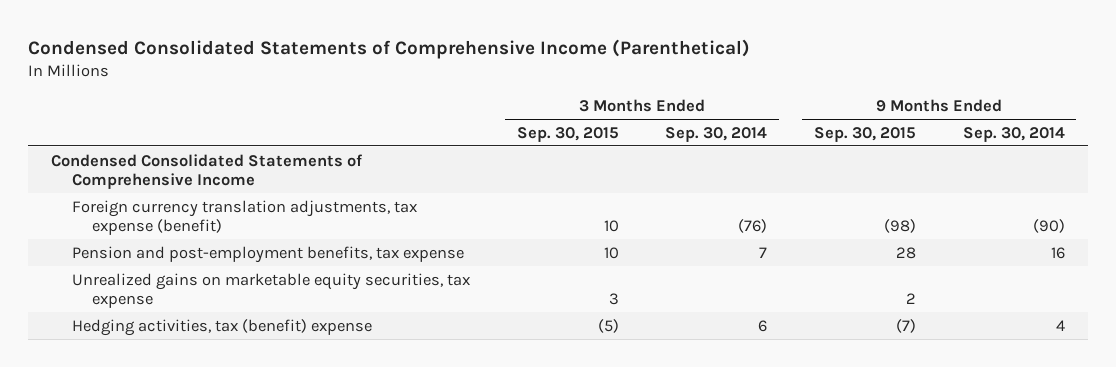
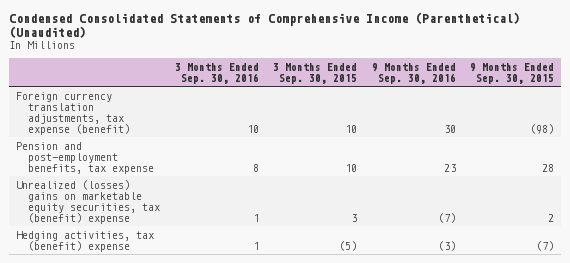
- Condensed Consolidated Statements of Comprehensive Income (Parenthetical)
+ Condensed Consolidated Statements of Comprehensive Income (Parenthetical) (Unaudited)
- | 3 Months Ended Sep. 30, 2015 | 3 Months Ended Sep. 30, 2014 | 9 Months Ended Sep. 30, 2015 | 9 Months Ended Sep. 30, 2014
+ | 3 Months Ended Sep. 30, 2016 | 3 Months Ended Sep. 30, 2015 | 9 Months Ended Sep. 30, 2016 | 9 Months Ended Sep. 30, 2015
- Condensed Consolidated Statements of Comprehensive Income
- Unrealized gains on marketable equity securities, tax expense | 3 | | 2 |
+ Unrealized (losses) gains on marketable equity securities, tax (benefit) expense | 1 | 3 | (7) | 2

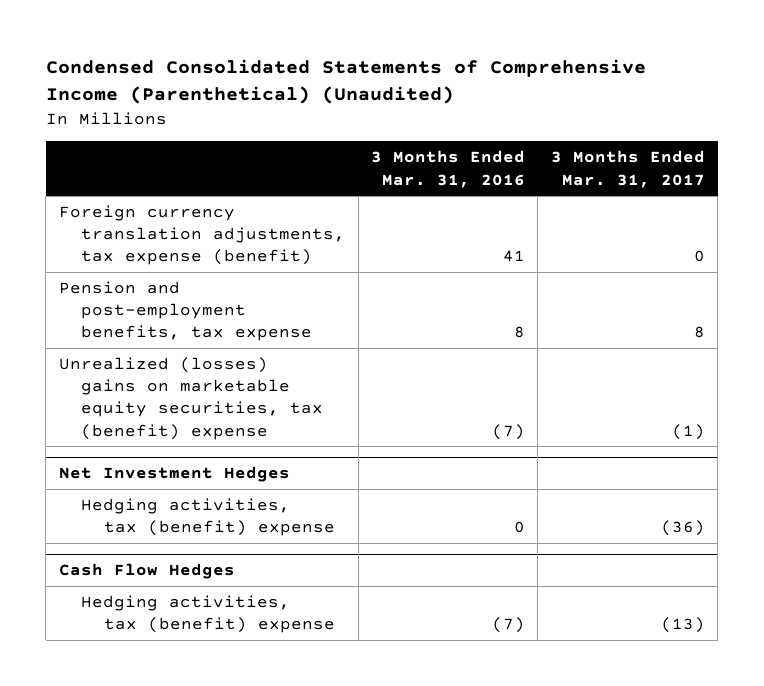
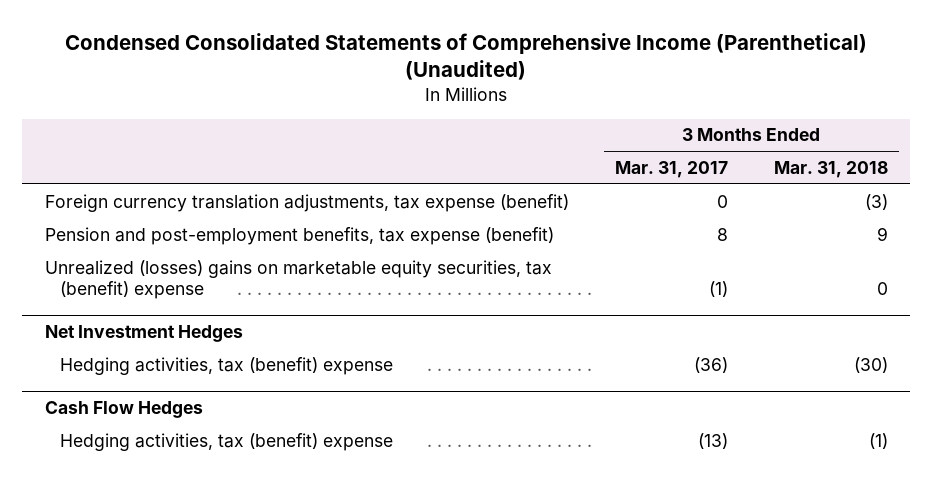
- | 3 Months Ended Mar. 31, 2016 | 3 Months Ended Mar. 31, 2017
+ | 3 Months Ended Mar. 31, 2017 | 3 Months Ended Mar. 31, 2018
- Pension and post-employment benefits, tax expense | 8 | 8
+ Pension and post-employment benefits, tax expense (benefit) | 8 | 9

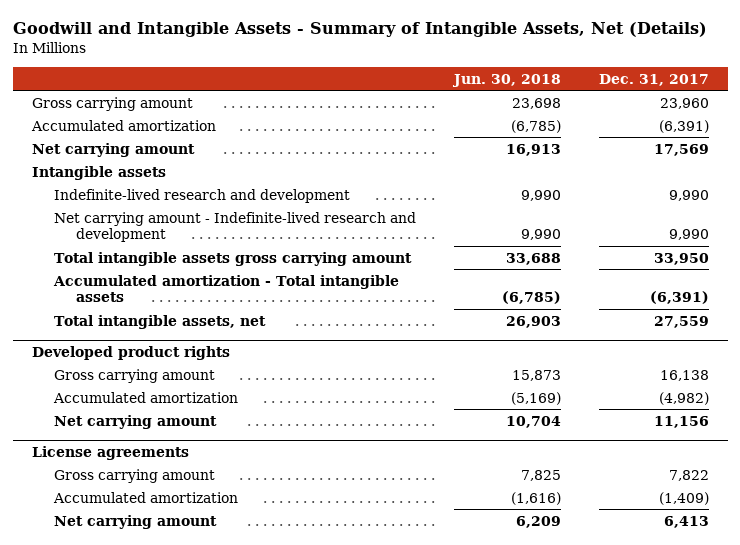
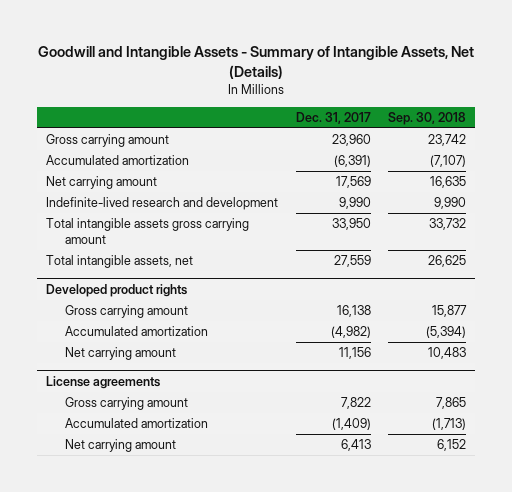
- | Jun. 30, 2018 | Dec. 31, 2017
+ | Dec. 31, 2017 | Sep. 30, 2018
- Intangible assets
- Net carrying amount - Indefinite-lived research and development | 9,990 | 9,990
- Accumulated amortization - Total intangible assets | (6,785) | (6,391)

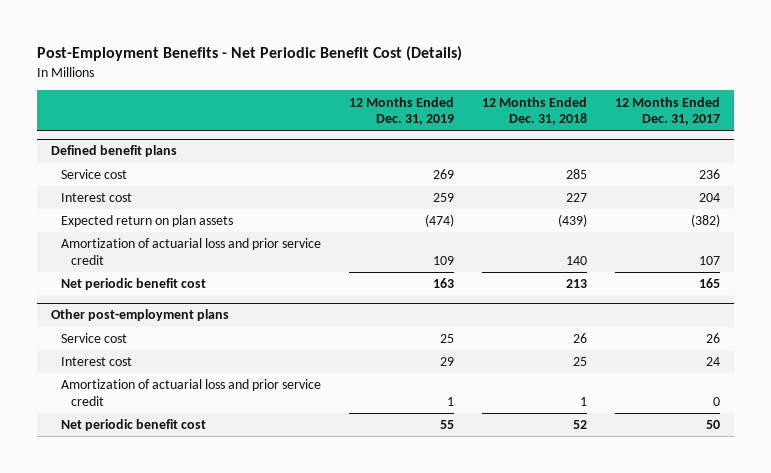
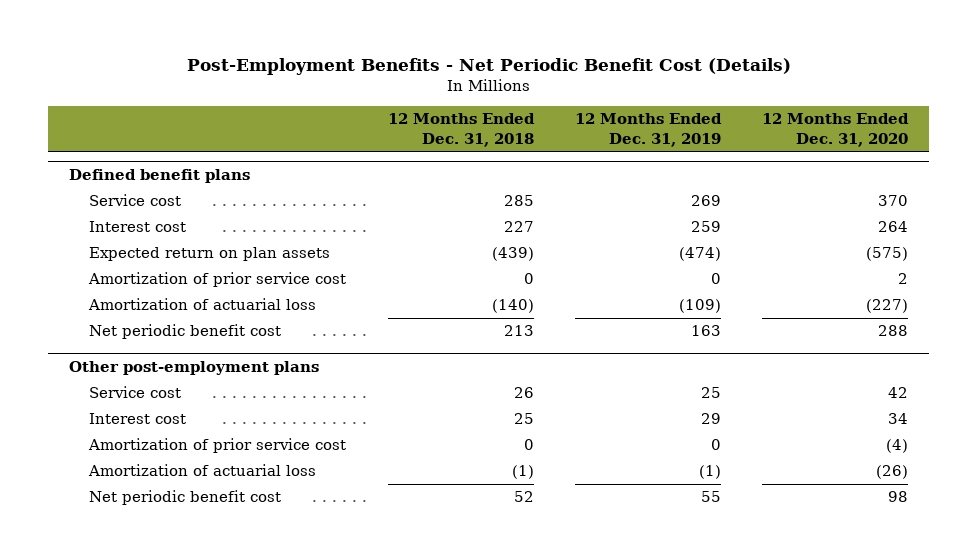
- | 12 Months Ended Dec. 31, 2019 | 12 Months Ended Dec. 31, 2018 | 12 Months Ended Dec. 31, 2017
+ | 12 Months Ended Dec. 31, 2018 | 12 Months Ended Dec. 31, 2019 | 12 Months Ended Dec. 31, 2020
@ Defined benefit plans
- Amortization of actuarial loss and prior service credit | 109 | 140 | 107
+ Amortization of prior service cost | 0 | 0 | 2
+ Amortization of actuarial loss | (140) | (109) | (227)
@ Other post-employment plans
- Amortization of actuarial loss and prior service credit | 1 | 1 | 0
+ Amortization of prior service cost | 0 | 0 | (4)
+ Amortization of actuarial loss | (1) | (1) | (26)

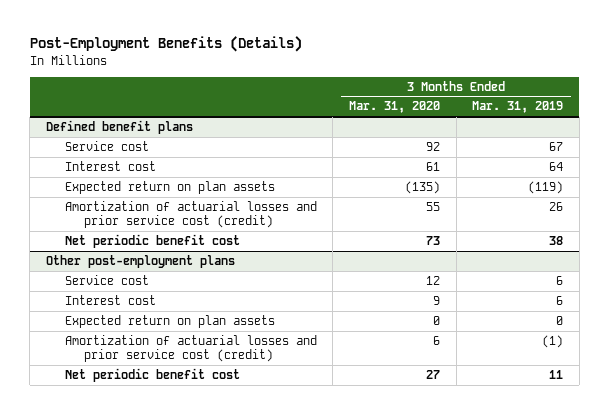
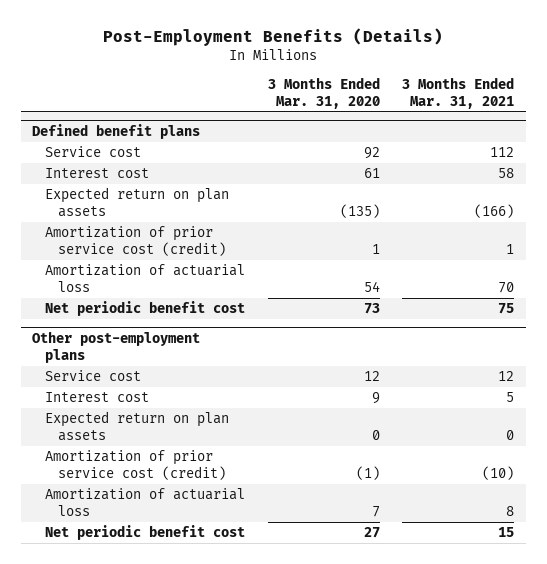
- | 3 Months Ended Mar. 31, 2020 | 3 Months Ended Mar. 31, 2019
+ | 3 Months Ended Mar. 31, 2020 | 3 Months Ended Mar. 31, 2021
@ Defined benefit plans
- Amortization of actuarial losses and prior service cost (credit) | 55 | 26
+ Amortization of prior service cost (credit) | 1 | 1
+ Amortization of actuarial loss | 54 | 70
@ Other post-employment plans
- Amortization of actuarial losses and prior service cost (credit) | 6 | (1)
+ Amortization of prior service cost (credit) | (1) | (10)
+ Amortization of actuarial loss | 7 | 8

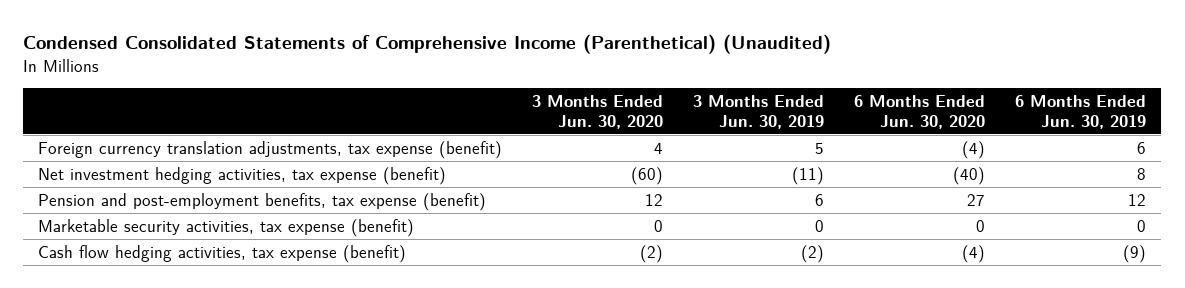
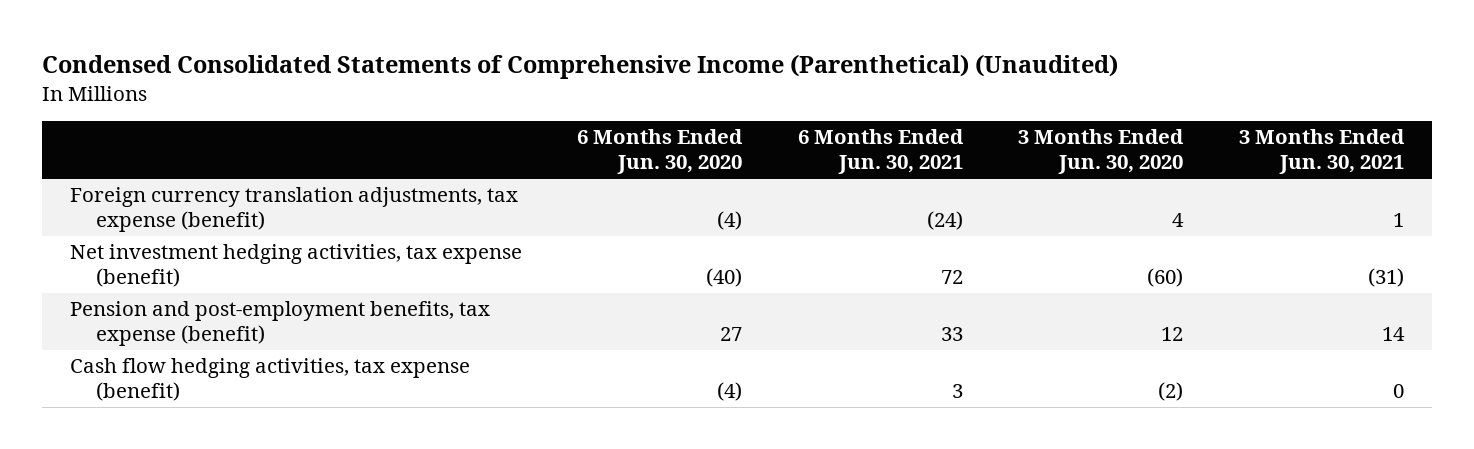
- | 3 Months Ended Jun. 30, 2020 | 3 Months Ended Jun. 30, 2019 | 6 Months Ended Jun. 30, 2020 | 6 Months Ended Jun. 30, 2019
+ | 6 Months Ended Jun. 30, 2020 | 6 Months Ended Jun. 30, 2021 | 3 Months Ended Jun. 30, 2020 | 3 Months Ended Jun. 30, 2021
- Marketable security activities, tax expense (benefit) | 0 | 0 | 0 | 0

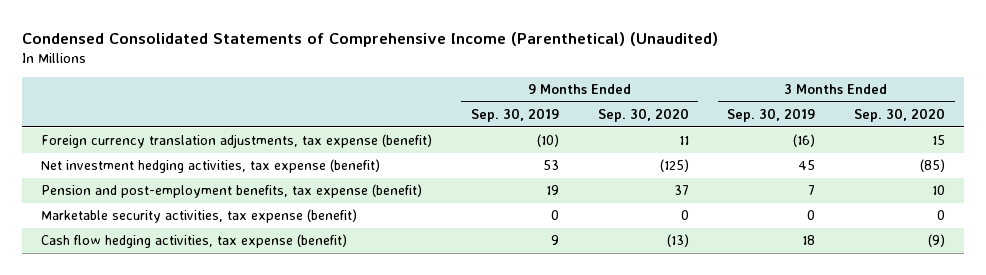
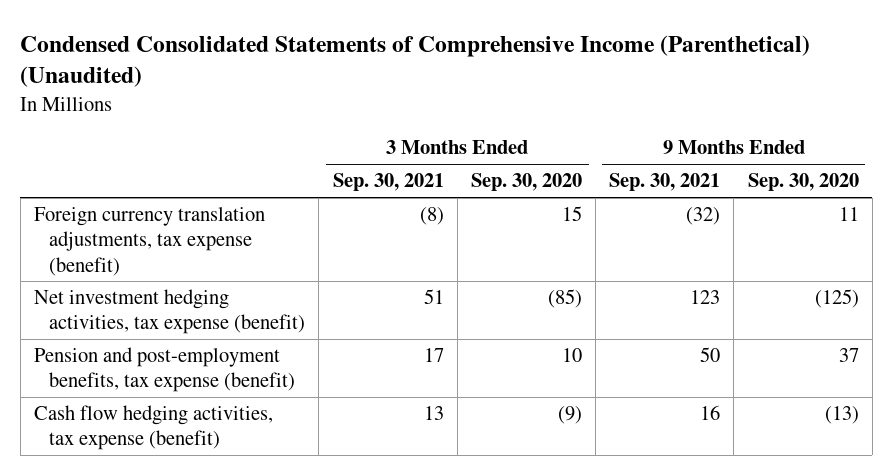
- | 9 Months Ended Sep. 30, 2019 | 9 Months Ended Sep. 30, 2020 | 3 Months Ended Sep. 30, 2019 | 3 Months Ended Sep. 30, 2020
+ | 3 Months Ended Sep. 30, 2021 | 3 Months Ended Sep. 30, 2020 | 9 Months Ended Sep. 30, 2021 | 9 Months Ended Sep. 30, 2020
- Marketable security activities, tax expense (benefit) | 0 | 0 | 0 | 0

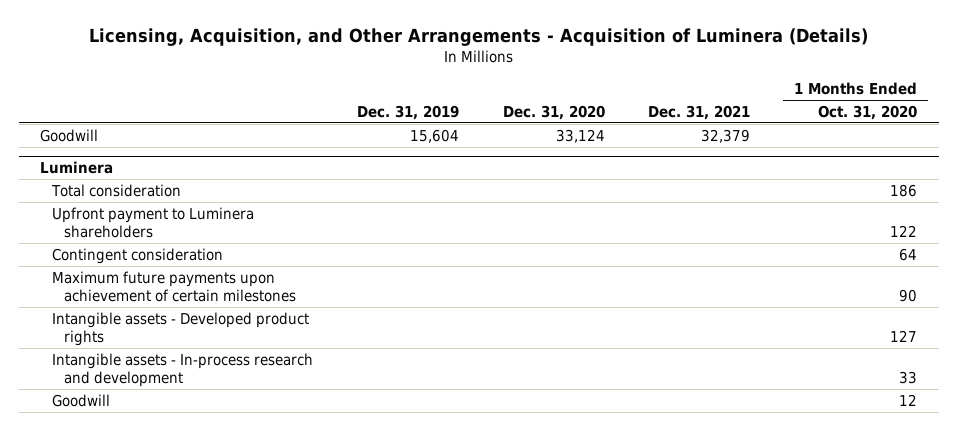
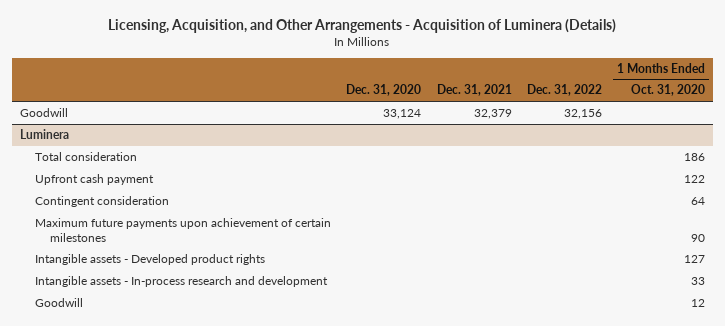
- | Dec. 31, 2019 | Dec. 31, 2020 | Dec. 31, 2021 | 1 Months Ended Oct. 31, 2020
+ | Dec. 31, 2020 | Dec. 31, 2021 | Dec. 31, 2022 | 1 Months Ended Oct. 31, 2020
@ Luminera
- Upfront payment to Luminera shareholders | | | | 122
+ Upfront cash payment | | | | 122

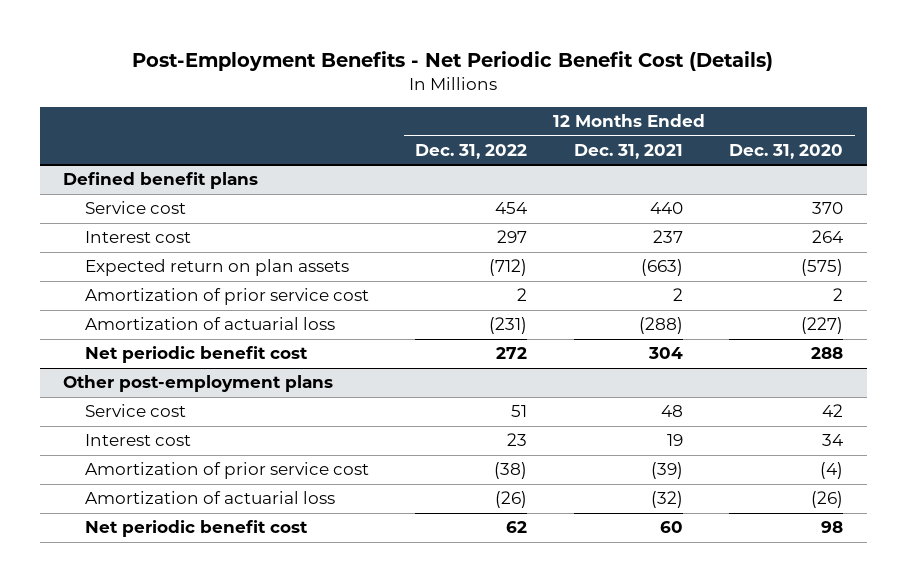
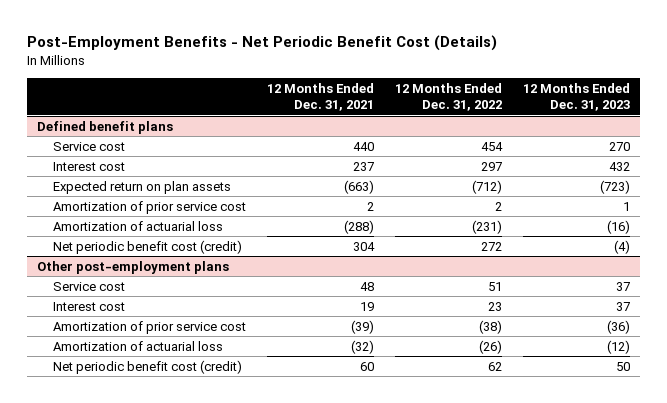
- | 12 Months Ended Dec. 31, 2022 | 12 Months Ended Dec. 31, 2021 | 12 Months Ended Dec. 31, 2020
+ | 12 Months Ended Dec. 31, 2021 | 12 Months Ended Dec. 31, 2022 | 12 Months Ended Dec. 31, 2023
@ Defined benefit plans
- Net periodic benefit cost | 272 | 304 | 288
+ Net periodic benefit cost (credit) | 304 | 272 | (4)
@ Other post-employment plans
- Net periodic benefit cost | 62 | 60 | 98
+ Net periodic benefit cost (credit) | 60 | 62 | 50

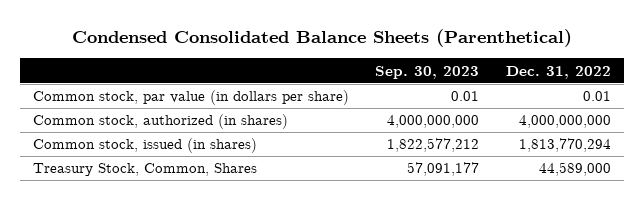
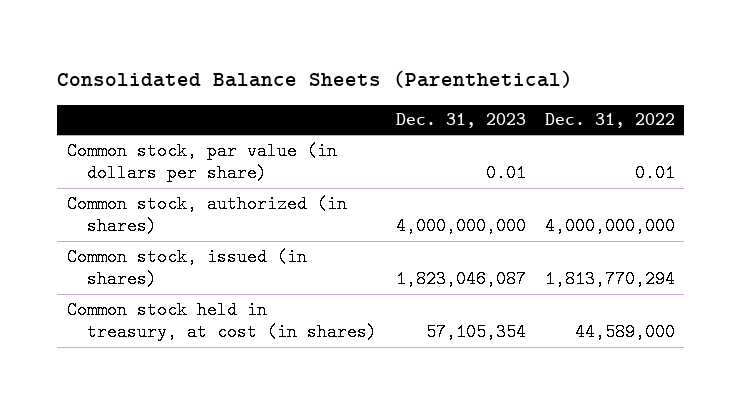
- Condensed Consolidated Balance Sheets (Parenthetical)
+ Consolidated Balance Sheets (Parenthetical)
- | Sep. 30, 2023 | Dec. 31, 2022
+ | Dec. 31, 2023 | Dec. 31, 2022
- Treasury Stock, Common, Shares | 57,091,177 | 44,589,000
+ Common stock held in treasury, at cost (in shares) | 57,105,354 | 44,589,000

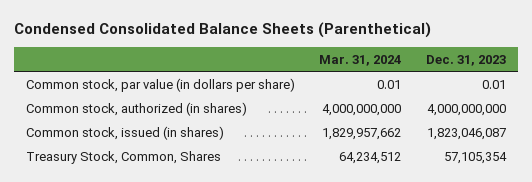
- Consolidated Balance Sheets (Parenthetical)
+ Condensed Consolidated Balance Sheets (Parenthetical)
- | Dec. 31, 2023 | Dec. 31, 2022
+ | Mar. 31, 2024 | Dec. 31, 2023
- Common stock held in treasury, at cost (in shares) | 57,105,354 | 44,589,000
+ Treasury Stock, Common, Shares | 64,234,512 | 57,105,354

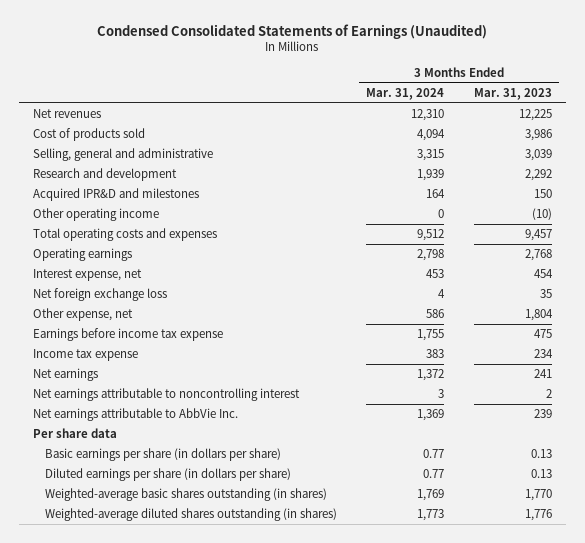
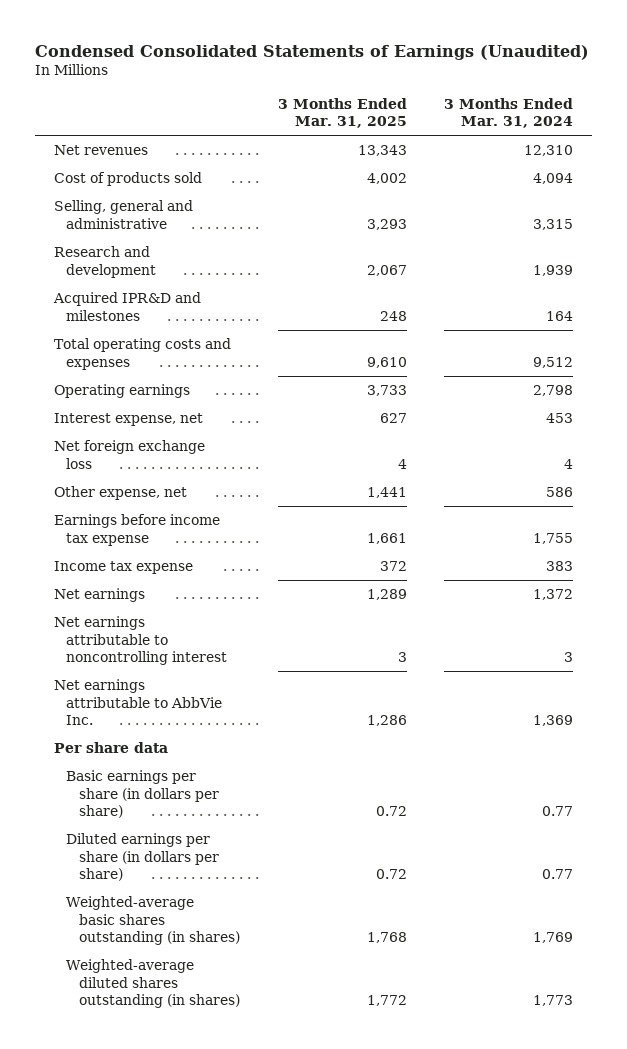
- | 3 Months Ended Mar. 31, 2024 | 3 Months Ended Mar. 31, 2023
+ | 3 Months Ended Mar. 31, 2025 | 3 Months Ended Mar. 31, 2024
- Other operating income | 0 | (10)

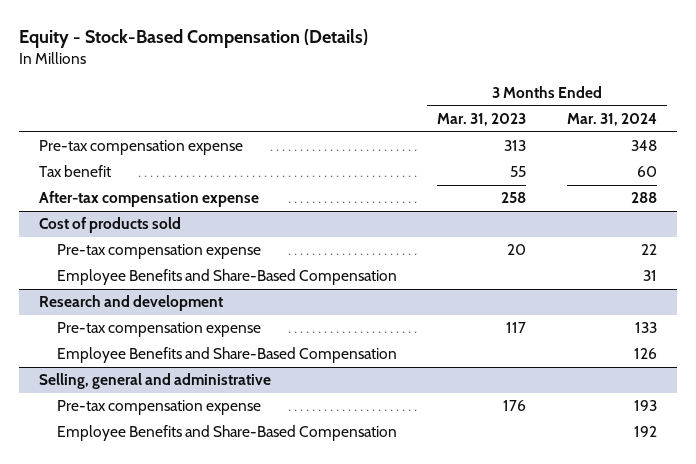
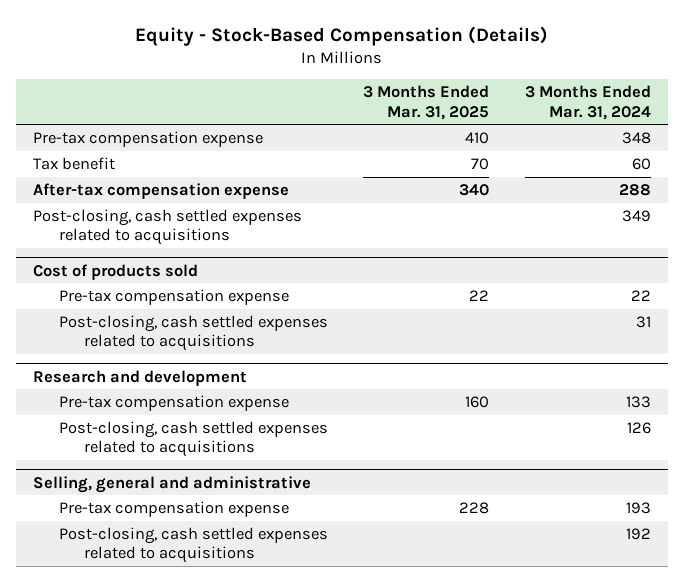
- | 3 Months Ended Mar. 31, 2023 | 3 Months Ended Mar. 31, 2024
+ | 3 Months Ended Mar. 31, 2025 | 3 Months Ended Mar. 31, 2024
+ Post-closing, cash settled expenses related to acquisitions | | 349
@ Cost of products sold
- Employee Benefits and Share-Based Compensation | | 31
+ Post-closing, cash settled expenses related to acquisitions | | 31
@ Research and development
- Employee Benefits and Share-Based Compensation | | 126
+ Post-closing, cash settled expenses related to acquisitions | | 126
@ Selling, general and administrative
- Employee Benefits and Share-Based Compensation | | 192
+ Post-closing, cash settled expenses related to acquisitions | | 192

